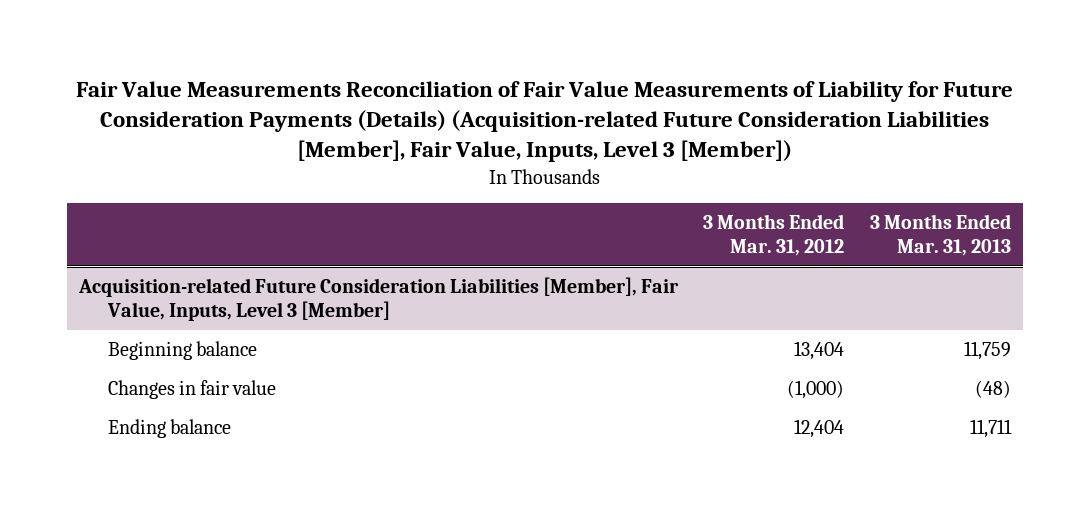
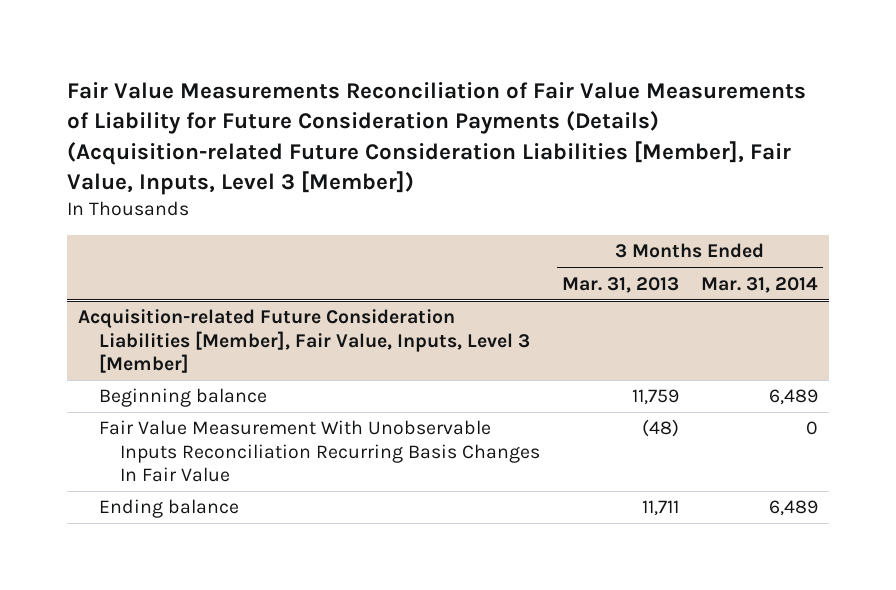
- | 3 Months Ended Mar. 31, 2012 | 3 Months Ended Mar. 31, 2013
+ | 3 Months Ended Mar. 31, 2013 | 3 Months Ended Mar. 31, 2014
@ Acquisition-related Future Consideration Liabilities [Member], Fair Value, Inputs, Level 3 [Member]
- Changes in fair value | (1,000) | (48)
+ Fair Value Measurement With Unobservable Inputs Reconciliation Recurring Basis Changes In Fair Value | (48) | 0

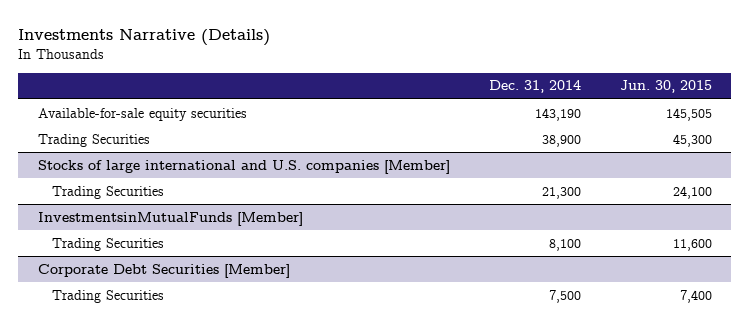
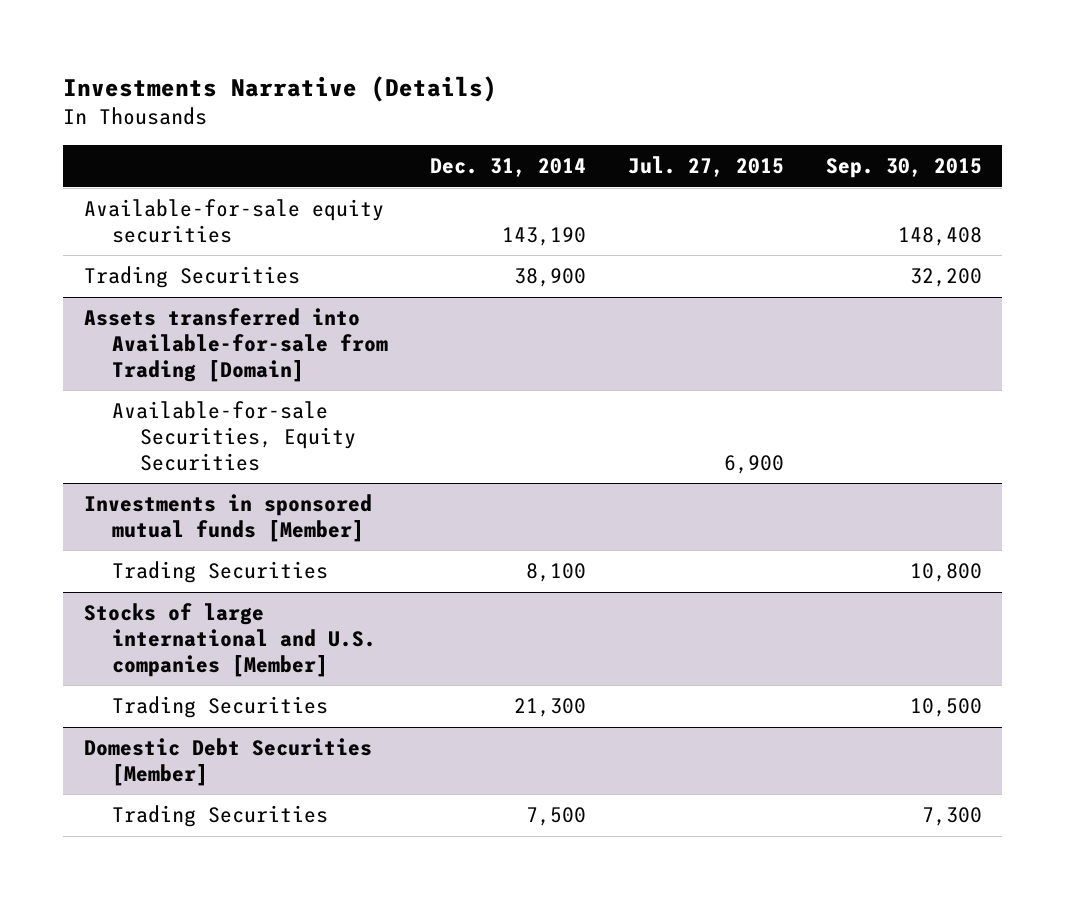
- | Dec. 31, 2014 | Jun. 30, 2015
+ | Dec. 31, 2014 | Jul. 27, 2015 | Sep. 30, 2015
+ Assets transferred into Available-for-sale from Trading [Domain]
+ Available-for-sale Securities, Equity Securities | | 6,900 |
+ Investments in sponsored mutual funds [Member]
+ Trading Securities | 8,100 | | 10,800
- InvestmentsinMutualFunds [Member]
- Trading Securities | 8,100 | 11,600
- Corporate Debt Securities [Member]
+ Domestic Debt Securities [Member]

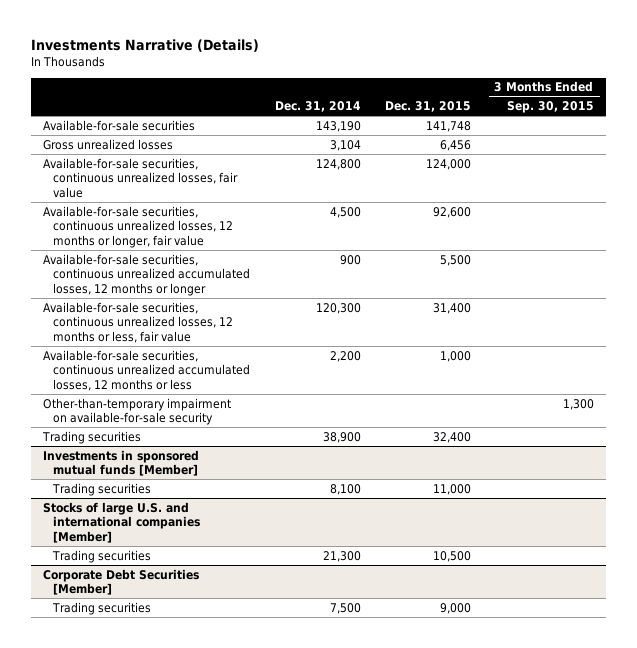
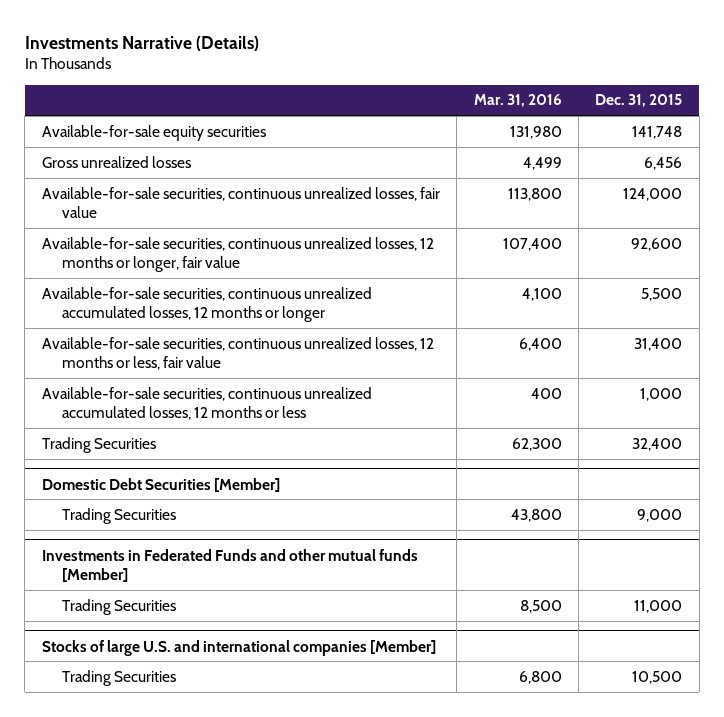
- | Dec. 31, 2014 | Dec. 31, 2015 | 3 Months Ended Sep. 30, 2015
+ | Mar. 31, 2016 | Dec. 31, 2015
- Available-for-sale securities | 143,190 | 141,748 |
+ Available-for-sale equity securities | 131,980 | 141,748
- Other-than-temporary impairment on available-for-sale security | | | 1,300
- Trading securities | 38,900 | 32,400 |
- Investments in sponsored mutual funds [Member]
- Trading securities | 8,100 | 11,000 |
+ Trading Securities | 62,300 | 32,400
+ Domestic Debt Securities [Member]
+ Trading Securities | 43,800 | 9,000
+ Investments in Federated Funds and other mutual funds [Member]
+ Trading Securities | 8,500 | 11,000
@ Stocks of large U.S. and international companies [Member]
- Trading securities | 21,300 | 10,500 |
- Corporate Debt Securities [Member]
- Trading securities | 7,500 | 9,000 |
@ Stocks of large U.S. and international companies [Member]
+ Trading Securities | 6,800 | 10,500

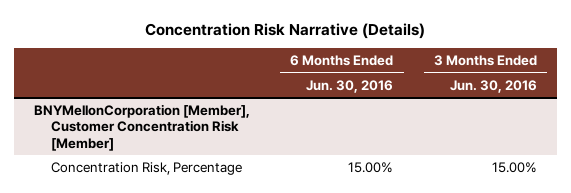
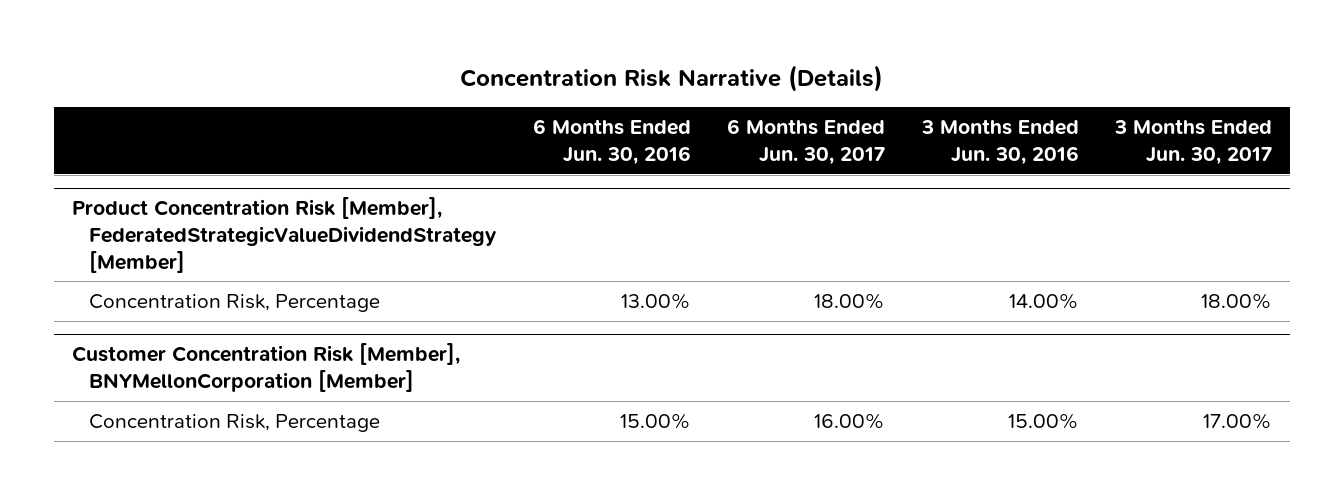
- | 6 Months Ended Jun. 30, 2016 | 3 Months Ended Jun. 30, 2016
+ | 6 Months Ended Jun. 30, 2016 | 6 Months Ended Jun. 30, 2017 | 3 Months Ended Jun. 30, 2016 | 3 Months Ended Jun. 30, 2017
- BNYMellonCorporation [Member], Customer Concentration Risk [Member]
+ Product Concentration Risk [Member], FederatedStrategicValueDividendStrategy [Member]
+ Concentration Risk, Percentage | 13.00% | 18.00% | 14.00% | 18.00%
+ Customer Concentration Risk [Member], BNYMellonCorporation [Member]

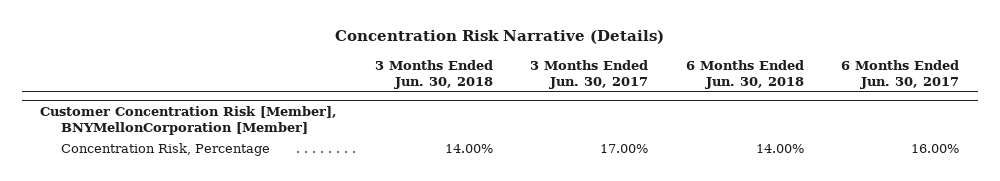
- | 6 Months Ended Jun. 30, 2016 | 6 Months Ended Jun. 30, 2017 | 3 Months Ended Jun. 30, 2016 | 3 Months Ended Jun. 30, 2017
+ | 3 Months Ended Jun. 30, 2018 | 3 Months Ended Jun. 30, 2017 | 6 Months Ended Jun. 30, 2018 | 6 Months Ended Jun. 30, 2017
- Product Concentration Risk [Member], FederatedStrategicValueDividendStrategy [Member]
- Concentration Risk, Percentage | 13.00% | 18.00% | 14.00% | 18.00%

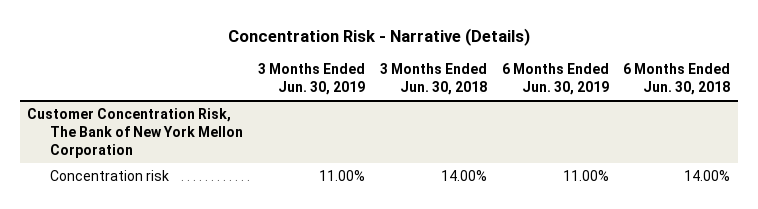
- Concentration Risk Narrative (Details)
+ Concentration Risk - Narrative (Details)
- | 3 Months Ended Jun. 30, 2018 | 3 Months Ended Jun. 30, 2017 | 6 Months Ended Jun. 30, 2018 | 6 Months Ended Jun. 30, 2017
+ | 3 Months Ended Jun. 30, 2019 | 3 Months Ended Jun. 30, 2018 | 6 Months Ended Jun. 30, 2019 | 6 Months Ended Jun. 30, 2018
- Customer Concentration Risk [Member], BNYMellonCorporation [Member]
- Concentration Risk, Percentage | 14.00% | 17.00% | 14.00% | 16.00%
+ Customer Concentration Risk, The Bank of New York Mellon Corporation
+ Concentration risk | 11.00% | 14.00% | 11.00% | 14.00%

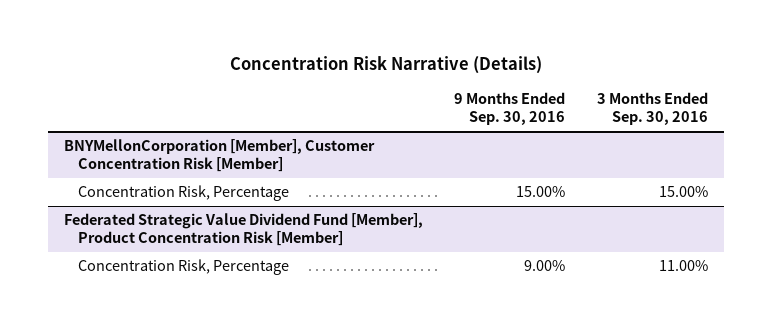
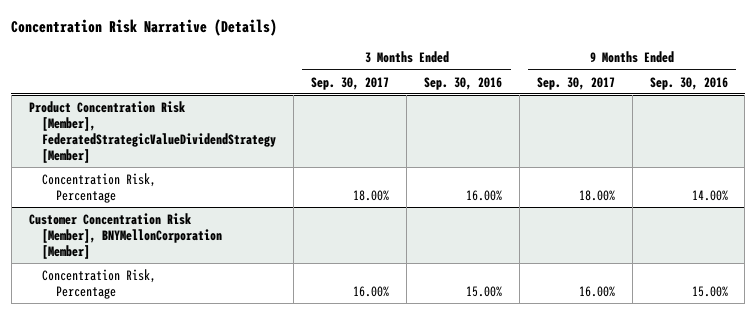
- | 9 Months Ended Sep. 30, 2016 | 3 Months Ended Sep. 30, 2016
+ | 3 Months Ended Sep. 30, 2017 | 3 Months Ended Sep. 30, 2016 | 9 Months Ended Sep. 30, 2017 | 9 Months Ended Sep. 30, 2016
- BNYMellonCorporation [Member], Customer Concentration Risk [Member]
+ Product Concentration Risk [Member], FederatedStrategicValueDividendStrategy [Member]
+ Concentration Risk, Percentage | 18.00% | 16.00% | 18.00% | 14.00%
+ Customer Concentration Risk [Member], BNYMellonCorporation [Member]
- Federated Strategic Value Dividend Fund [Member], Product Concentration Risk [Member]
- Concentration Risk, Percentage | 9.00% | 11.00%

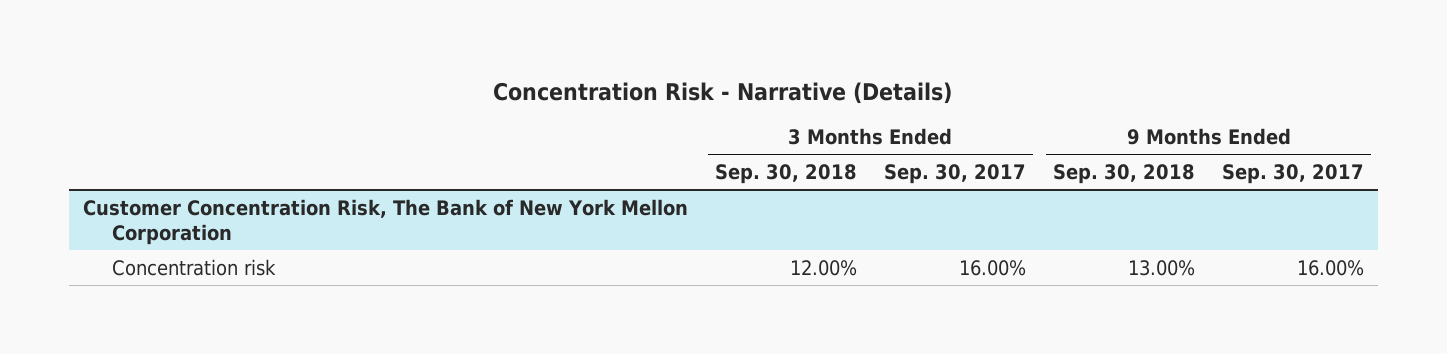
- Concentration Risk Narrative (Details)
+ Concentration Risk - Narrative (Details)
- | 3 Months Ended Sep. 30, 2017 | 3 Months Ended Sep. 30, 2016 | 9 Months Ended Sep. 30, 2017 | 9 Months Ended Sep. 30, 2016
+ | 3 Months Ended Sep. 30, 2018 | 3 Months Ended Sep. 30, 2017 | 9 Months Ended Sep. 30, 2018 | 9 Months Ended Sep. 30, 2017
- Product Concentration Risk [Member], FederatedStrategicValueDividendStrategy [Member]
- Concentration Risk, Percentage | 18.00% | 16.00% | 18.00% | 14.00%
- Customer Concentration Risk [Member], BNYMellonCorporation [Member]
- Concentration Risk, Percentage | 16.00% | 15.00% | 16.00% | 15.00%
+ Customer Concentration Risk, The Bank of New York Mellon Corporation
+ Concentration risk | 12.00% | 16.00% | 13.00% | 16.00%

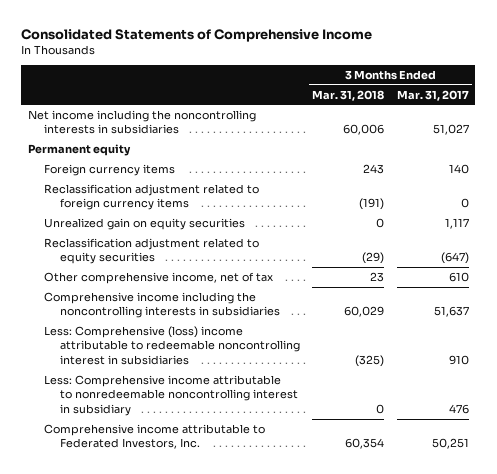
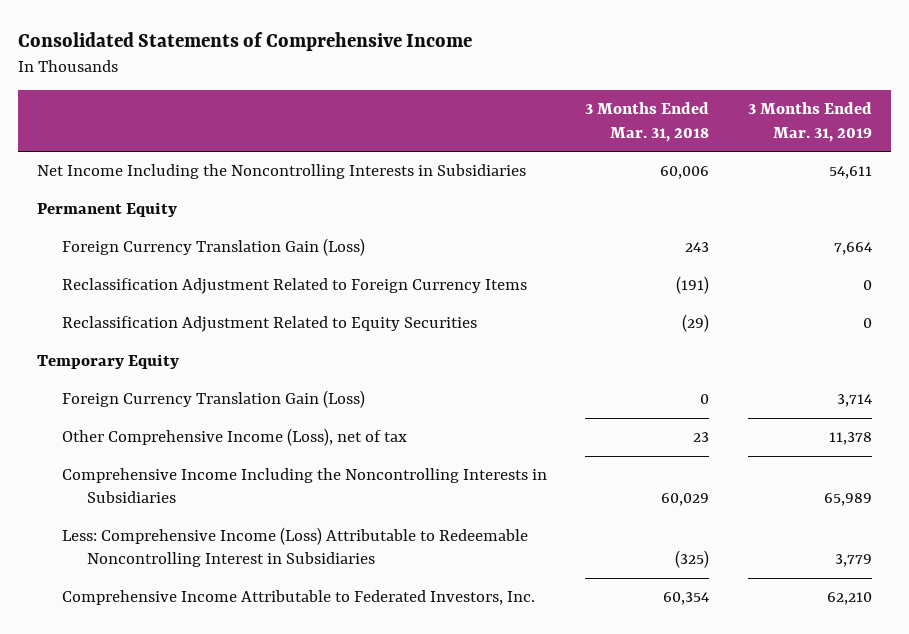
- | 3 Months Ended Mar. 31, 2018 | 3 Months Ended Mar. 31, 2017
+ | 3 Months Ended Mar. 31, 2018 | 3 Months Ended Mar. 31, 2019
- Net income including the noncontrolling interests in subsidiaries | 60,006 | 51,027
- Permanent equity
- Foreign currency items | 243 | 140
- Reclassification adjustment related to foreign currency items | (191) | 0
- Unrealized gain on equity securities | 0 | 1,117
- Reclassification adjustment related to equity securities | (29) | (647)
- Other comprehensive income, net of tax | 23 | 610
- Comprehensive income including the noncontrolling interests in subsidiaries | 60,029 | 51,637
- Less: Comprehensive (loss) income attributable to redeemable noncontrolling interest in subsidiaries | (325) | 910
- Less: Comprehensive income attributable to nonredeemable noncontrolling interest in subsidiary | 0 | 476
- Comprehensive income attributable to Federated Investors, Inc. | 60,354 | 50,251
+ Net Income Including the Noncontrolling Interests in Subsidiaries | 60,006 | 54,611
+ Permanent Equity
+ Foreign Currency Translation Gain (Loss) | 243 | 7,664
+ Reclassification Adjustment Related to Foreign Currency Items | (191) | 0
+ Reclassification Adjustment Related to Equity Securities | (29) | 0
+ Temporary Equity
+ Foreign Currency Translation Gain (Loss) | 0 | 3,714
+ Other Comprehensive Income (Loss), net of tax | 23 | 11,378
+ Comprehensive Income Including the Noncontrolling Interests in Subsidiaries | 60,029 | 65,989
+ Less: Comprehensive Income (Loss) Attributable to Redeemable Noncontrolling Interest in Subsidiaries | (325) | 3,779
+ Comprehensive Income Attributable to Federated Investors, Inc. | 60,354 | 62,210

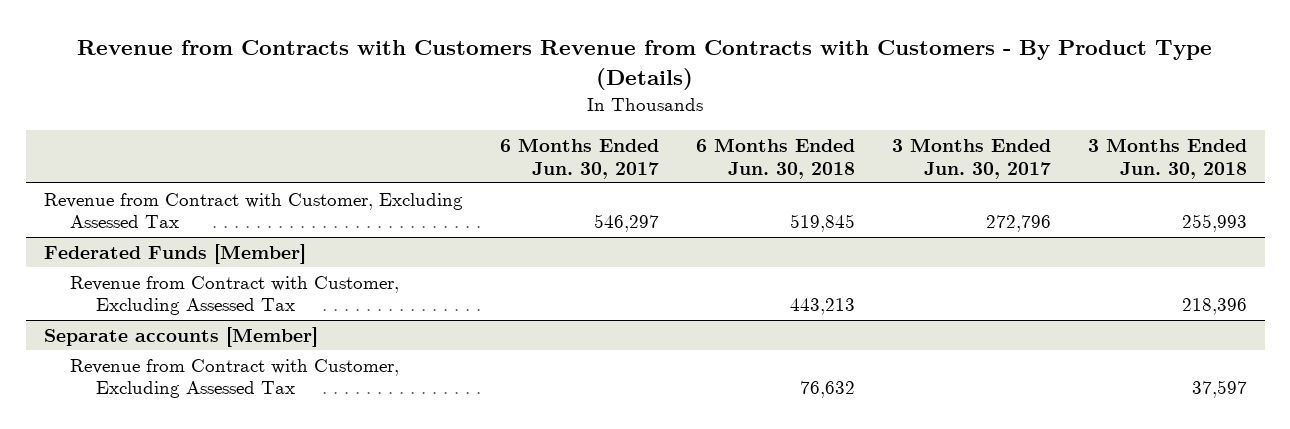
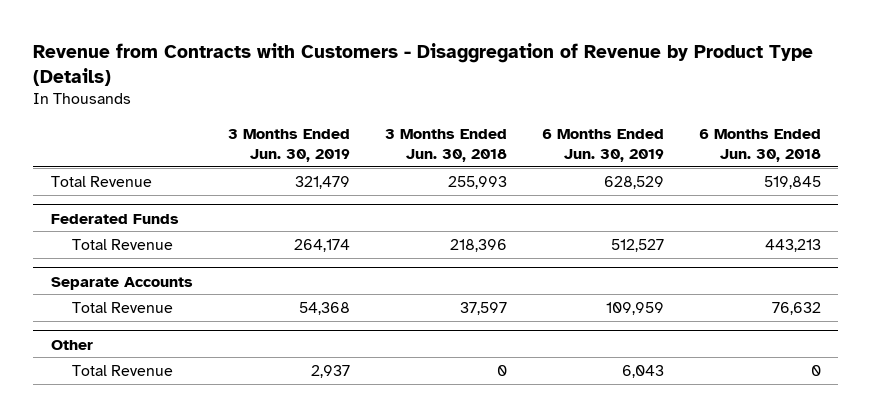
- Revenue from Contracts with Customers Revenue from Contracts with Customers - By Product Type (Details)
+ Revenue from Contracts with Customers - Disaggregation of Revenue by Product Type (Details)
- | 6 Months Ended Jun. 30, 2017 | 6 Months Ended Jun. 30, 2018 | 3 Months Ended Jun. 30, 2017 | 3 Months Ended Jun. 30, 2018
+ | 3 Months Ended Jun. 30, 2019 | 3 Months Ended Jun. 30, 2018 | 6 Months Ended Jun. 30, 2019 | 6 Months Ended Jun. 30, 2018
- Revenue from Contract with Customer, Excluding Assessed Tax | 546,297 | 519,845 | 272,796 | 255,993
- Federated Funds [Member]
- Revenue from Contract with Customer, Excluding Assessed Tax | | 443,213 | | 218,396
- Separate accounts [Member]
- Revenue from Contract with Customer, Excluding Assessed Tax | | 76,632 | | 37,597
+ Total Revenue | 321,479 | 255,993 | 628,529 | 519,845
+ Federated Funds
+ Total Revenue | 264,174 | 218,396 | 512,527 | 443,213
+ Separate Accounts
+ Total Revenue | 54,368 | 37,597 | 109,959 | 76,632
+ Other
+ Total Revenue | 2,937 | 0 | 6,043 | 0

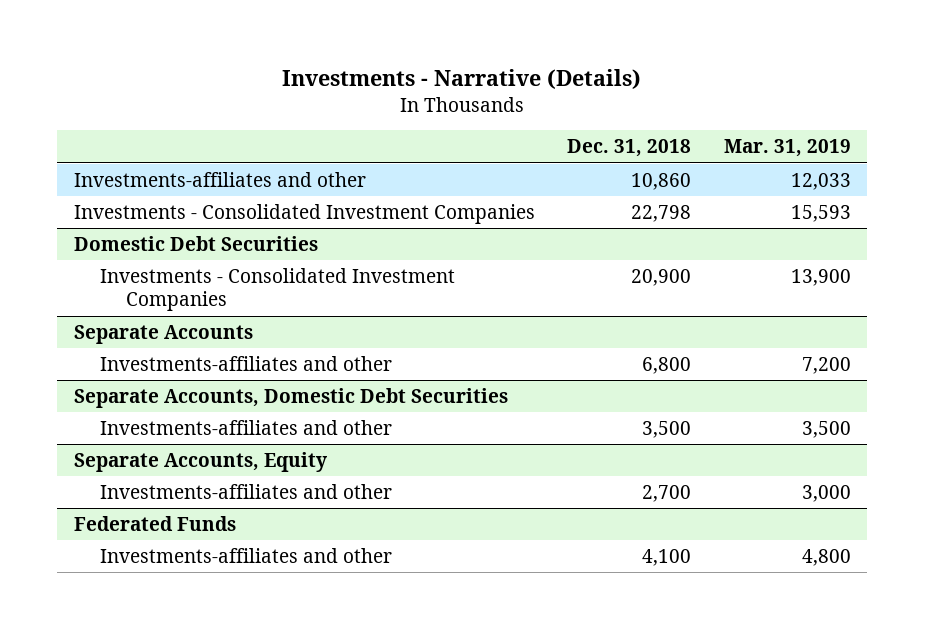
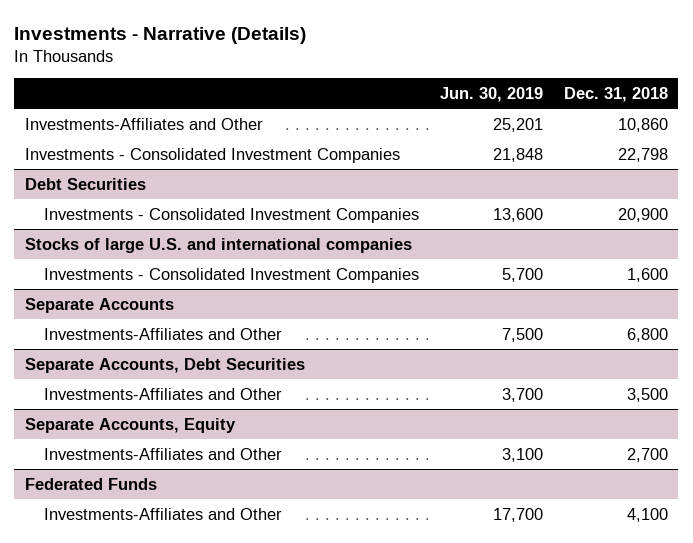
- | Dec. 31, 2018 | Mar. 31, 2019
+ | Jun. 30, 2019 | Dec. 31, 2018
- Investments-affiliates and other | 10,860 | 12,033
+ Investments-Affiliates and Other | 25,201 | 10,860
- Domestic Debt Securities
+ Debt Securities
+ Stocks of large U.S. and international companies
+ Investments - Consolidated Investment Companies | 5,700 | 1,600
@ Separate Accounts
- Investments-affiliates and other | 6,800 | 7,200
- Separate Accounts, Domestic Debt Securities
- Investments-affiliates and other | 3,500 | 3,500
@ Separate Accounts
+ Investments-Affiliates and Other | 7,500 | 6,800
+ Separate Accounts, Debt Securities
+ Investments-Affiliates and Other | 3,700 | 3,500
@ Separate Accounts, Equity
- Investments-affiliates and other | 2,700 | 3,000
+ Investments-Affiliates and Other | 3,100 | 2,700
@ Federated Funds
- Investments-affiliates and other | 4,100 | 4,800
+ Investments-Affiliates and Other | 17,700 | 4,100

